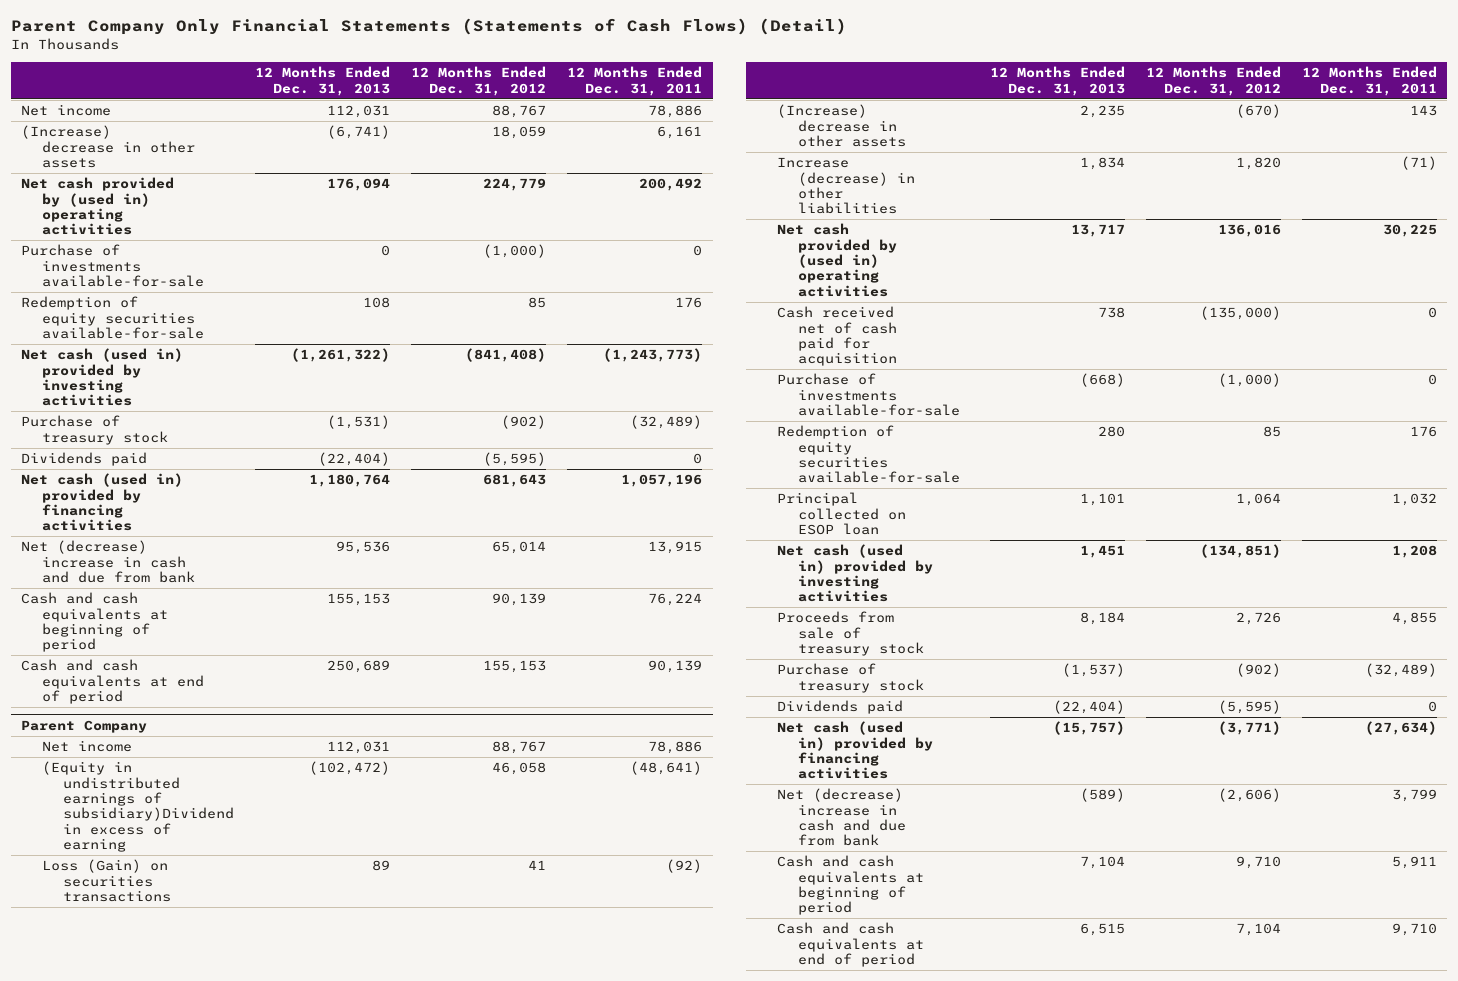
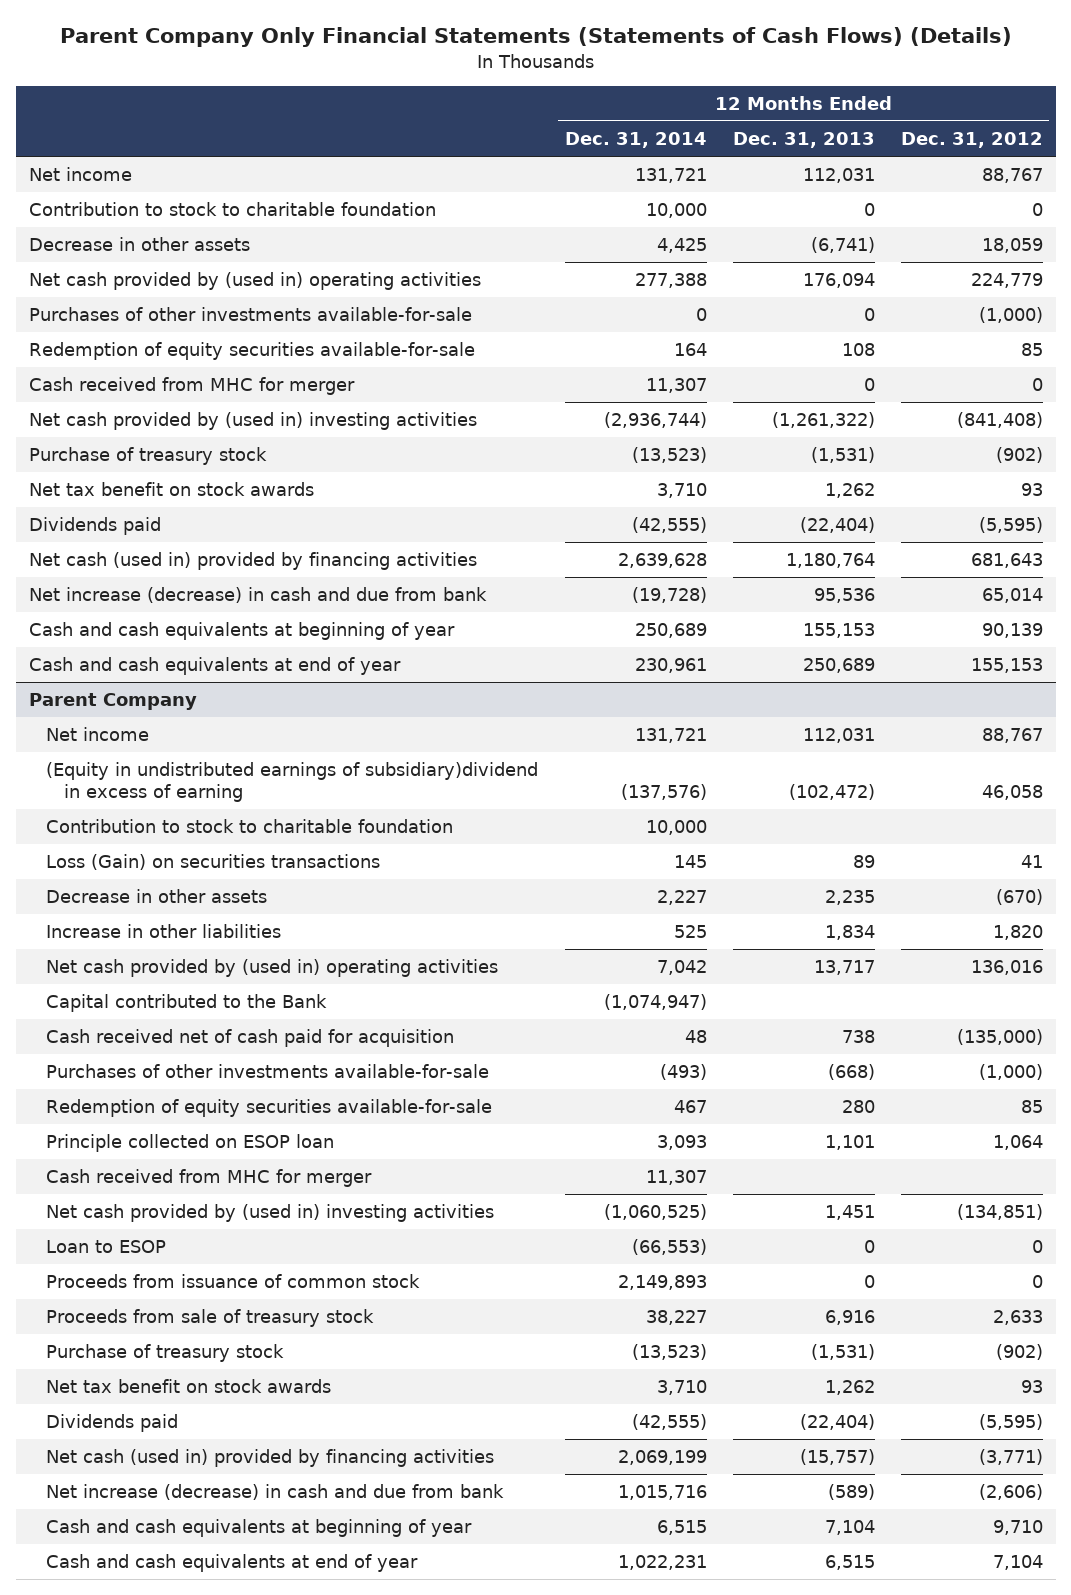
- Parent Company Only Financial Statements (Statements of Cash Flows) (Detail)
+ Parent Company Only Financial Statements (Statements of Cash Flows) (Details)
- | 12 Months Ended Dec. 31, 2013 | 12 Months Ended Dec. 31, 2012 | 12 Months Ended Dec. 31, 2011
+ | 12 Months Ended Dec. 31, 2014 | 12 Months Ended Dec. 31, 2013 | 12 Months Ended Dec. 31, 2012
- (Increase) decrease in other assets | (6,741) | 18,059 | 6,161
+ Contribution to stock to charitable foundation | 10,000 | 0 | 0
+ Decrease in other assets | 4,425 | (6,741) | 18,059
- Purchase of investments available-for-sale | 0 | (1,000) | 0
+ Purchases of other investments available-for-sale | 0 | 0 | (1,000)
- Net cash (used in) provided by investing activities | (1,261,322) | (841,408) | (1,243,773)
+ Cash received from MHC for merger | 11,307 | 0 | 0
+ Net cash provided by (used in) investing activities | (2,936,744) | (1,261,322) | (841,408)
+ Net tax benefit on stock awards | 3,710 | 1,262 | 93
- Net (decrease) increase in cash and due from bank | 95,536 | 65,014 | 13,915
- Cash and cash equivalents at beginning of period | 155,153 | 90,139 | 76,224
- Cash and cash equivalents at end of period | 250,689 | 155,153 | 90,139
+ Net increase (decrease) in cash and due from bank | (19,728) | 95,536 | 65,014
+ Cash and cash equivalents at beginning of year | 250,689 | 155,153 | 90,139
+ Cash and cash equivalents at end of year | 230,961 | 250,689 | 155,153
@ Parent Company
- (Equity in undistributed earnings of subsidiary)Dividend in excess of earning | (102,472) | 46,058 | (48,641)
+ (Equity in undistributed earnings of subsidiary)dividend in excess of earning | (137,576) | (102,472) | 46,058
+ Contribution to stock to charitable foundation | 10,000 | |
- (Increase) decrease in other assets | 2,235 | (670) | 143
- Increase (decrease) in other liabilities | 1,834 | 1,820 | (71)
+ Decrease in other assets | 2,227 | 2,235 | (670)
+ Increase in other liabilities | 525 | 1,834 | 1,820
+ Capital contributed to the Bank | (1,074,947) | |
- Purchase of investments available-for-sale | (668) | (1,000) | 0
+ Purchases of other investments available-for-sale | (493) | (668) | (1,000)
- Principal collected on ESOP loan | 1,101 | 1,064 | 1,032
- Net cash (used in) provided by investing activities | 1,451 | (134,851) | 1,208
- Proceeds from sale of treasury stock | 8,184 | 2,726 | 4,855
- Purchase of treasury stock | (1,537) | (902) | (32,489)
+ Principle collected on ESOP loan | 3,093 | 1,101 | 1,064
+ Cash received from MHC for merger | 11,307 | |
+ Net cash provided by (used in) investing activities | (1,060,525) | 1,451 | (134,851)
+ Loan to ESOP | (66,553) | 0 | 0
+ Proceeds from issuance of common stock | 2,149,893 | 0 | 0
+ Proceeds from sale of treasury stock | 38,227 | 6,916 | 2,633
+ Purchase of treasury stock | (13,523) | (1,531) | (902)
+ Net tax benefit on stock awards | 3,710 | 1,262 | 93
- Net (decrease) increase in cash and due from bank | (589) | (2,606) | 3,799
- Cash and cash equivalents at beginning of period | 7,104 | 9,710 | 5,911
- Cash and cash equivalents at end of period | 6,515 | 7,104 | 9,710
+ Net increase (decrease) in cash and due from bank | 1,015,716 | (589) | (2,606)
+ Cash and cash equivalents at beginning of year | 6,515 | 7,104 | 9,710
+ Cash and cash equivalents at end of year | 1,022,231 | 6,515 | 7,104

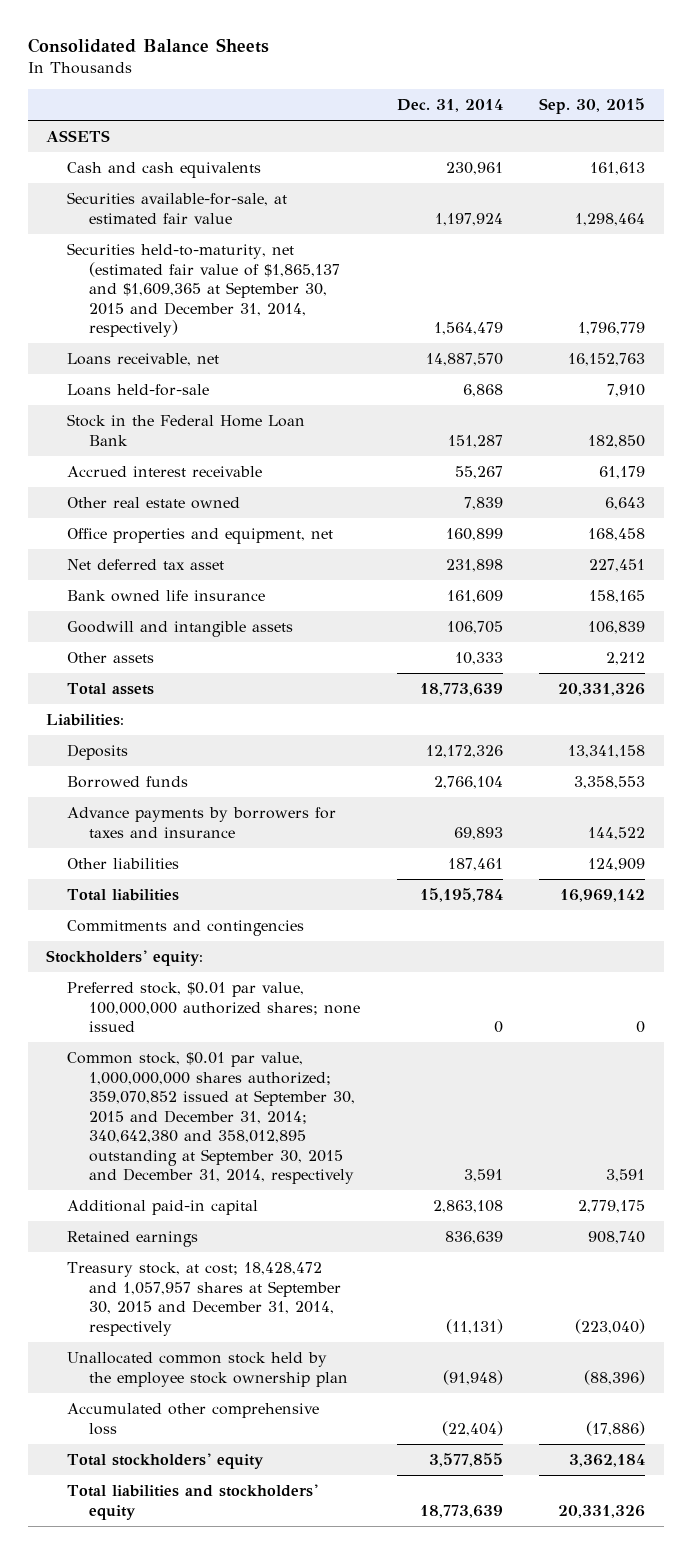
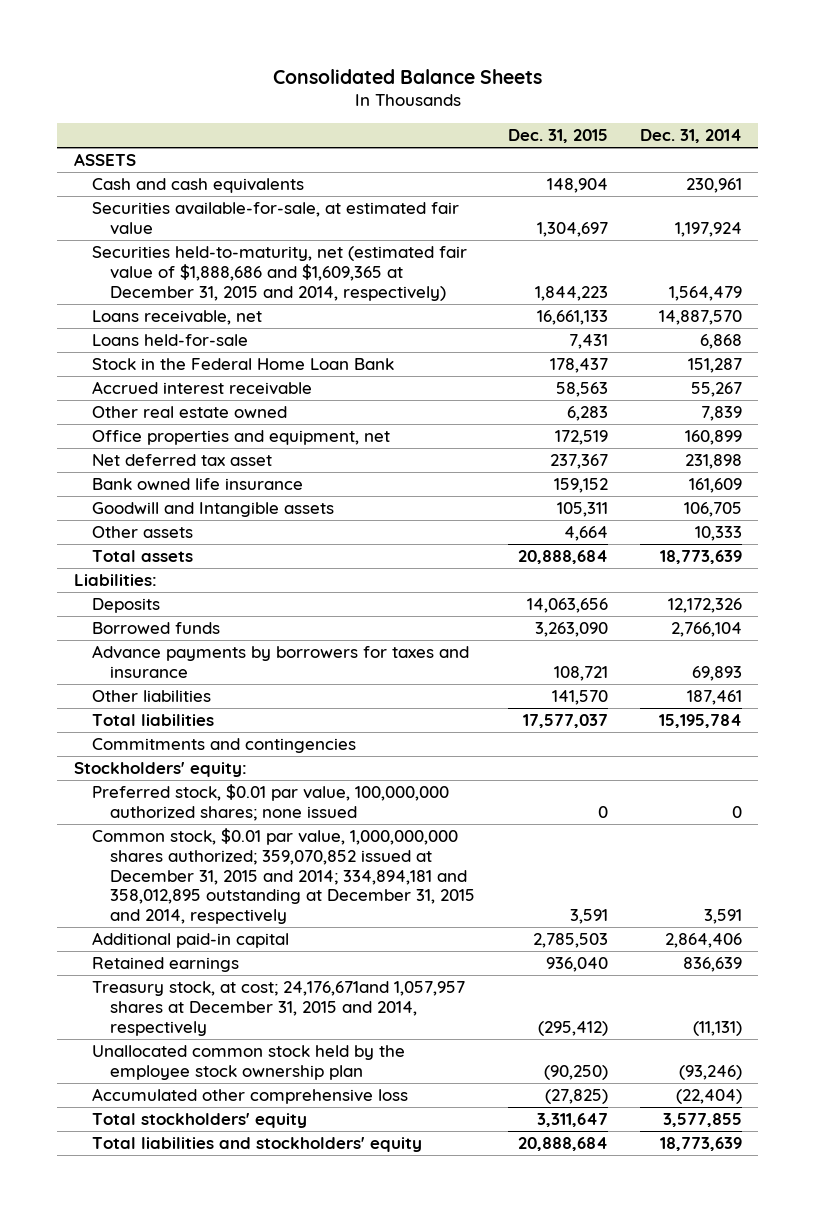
- | Dec. 31, 2014 | Sep. 30, 2015
+ | Dec. 31, 2015 | Dec. 31, 2014
- Securities held-to-maturity, net (estimated fair value of $1,865,137 and $1,609,365 at September 30, 2015 and December 31, 2014, respectively) | 1,564,479 | 1,796,779
+ Securities held-to-maturity, net (estimated fair value of $1,888,686 and $1,609,365 at December 31, 2015 and 2014, respectively) | 1,844,223 | 1,564,479
- Goodwill and intangible assets | 106,705 | 106,839
+ Goodwill and Intangible assets | 105,311 | 106,705
- Common stock, $0.01 par value, 1,000,000,000 shares authorized; 359,070,852 issued at September 30, 2015 and December 31, 2014; 340,642,380 and 358,012,895 outstanding at September 30, 2015 and December 31, 2014, respectively | 3,591 | 3,591
- Additional paid-in capital | 2,863,108 | 2,779,175
+ Common stock, $0.01 par value, 1,000,000,000 shares authorized; 359,070,852 issued at December 31, 2015 and 2014; 334,894,181 and 358,012,895 outstanding at December 31, 2015 and 2014, respectively | 3,591 | 3,591
+ Additional paid-in capital | 2,785,503 | 2,864,406
- Treasury stock, at cost; 18,428,472 and 1,057,957 shares at September 30, 2015 and December 31, 2014, respectively | (11,131) | (223,040)
- Unallocated common stock held by the employee stock ownership plan | (91,948) | (88,396)
+ Treasury stock, at cost; 24,176,671and 1,057,957 shares at December 31, 2015 and 2014, respectively | (295,412) | (11,131)
+ Unallocated common stock held by the employee stock ownership plan | (90,250) | (93,246)

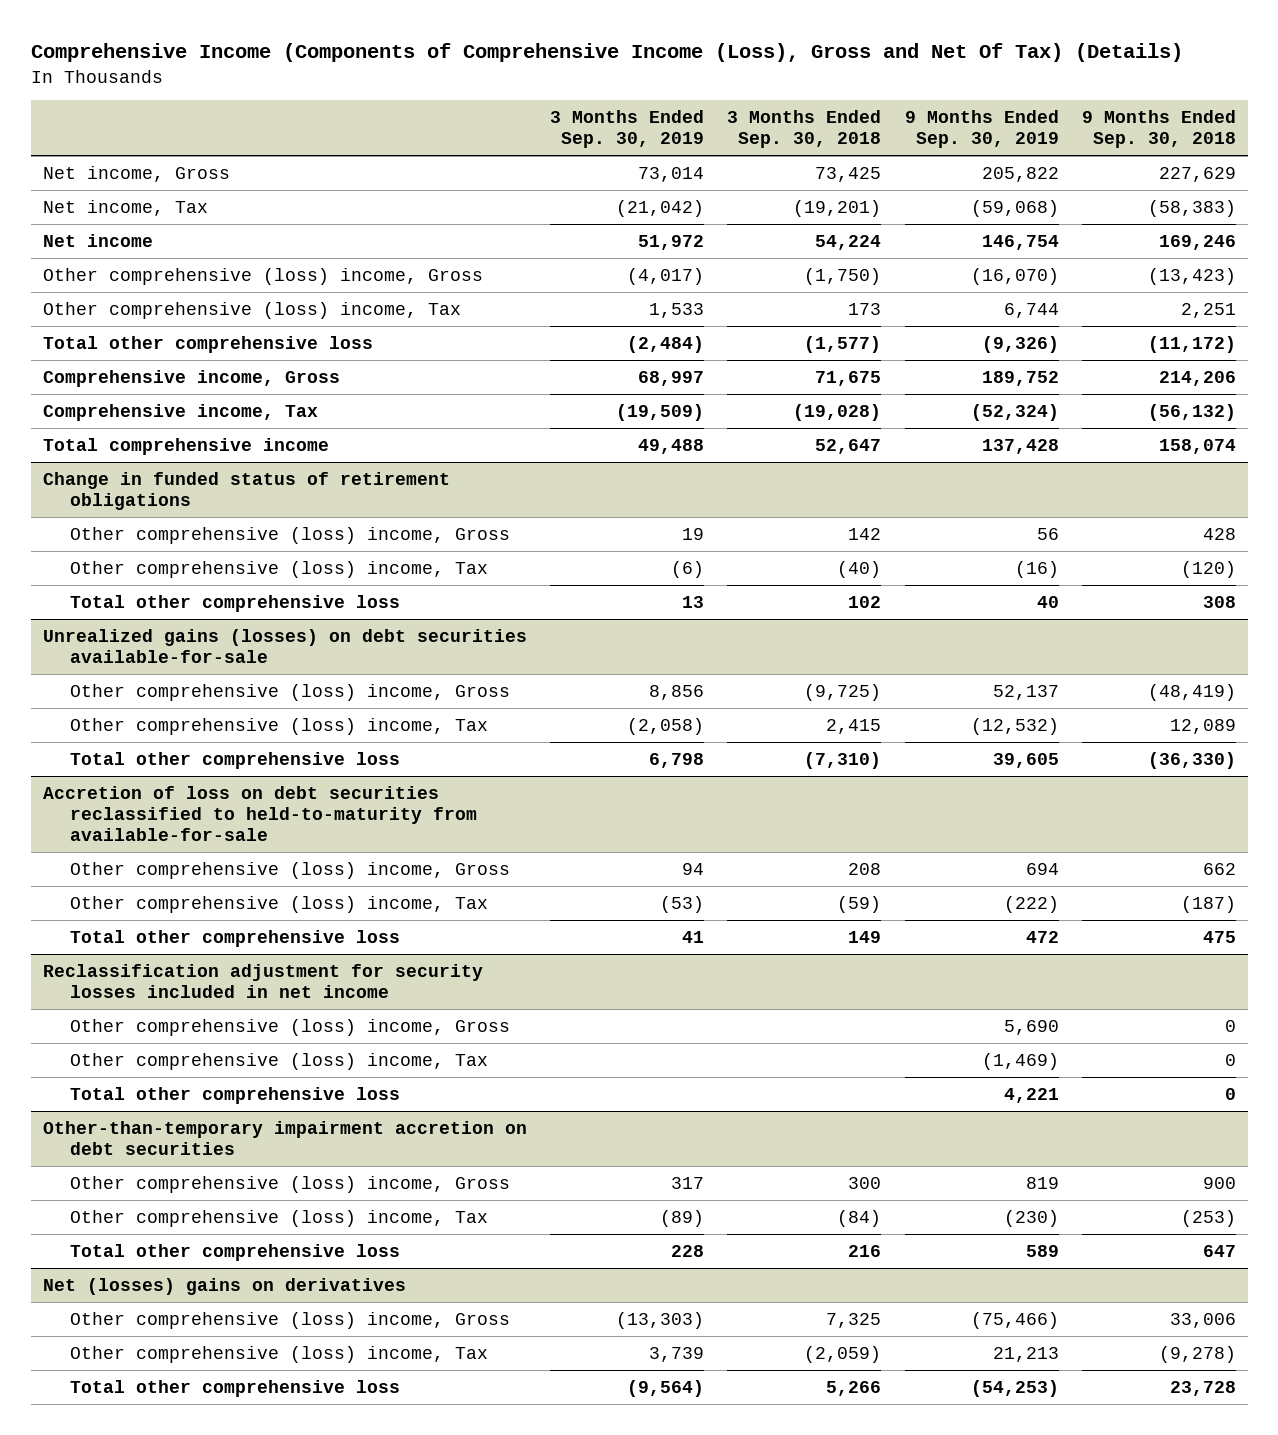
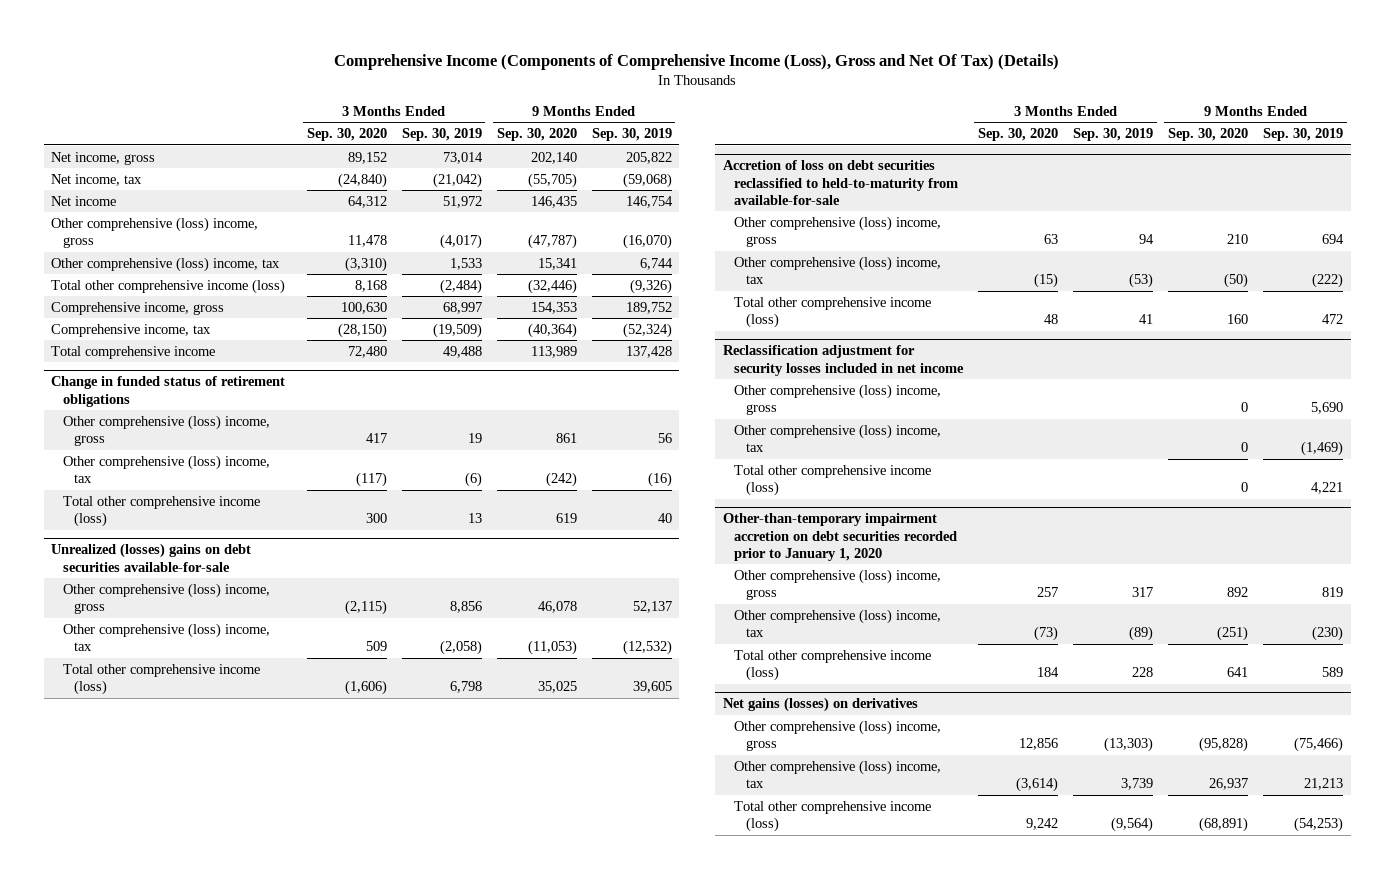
- | 3 Months Ended Sep. 30, 2019 | 3 Months Ended Sep. 30, 2018 | 9 Months Ended Sep. 30, 2019 | 9 Months Ended Sep. 30, 2018
+ | 3 Months Ended Sep. 30, 2020 | 3 Months Ended Sep. 30, 2019 | 9 Months Ended Sep. 30, 2020 | 9 Months Ended Sep. 30, 2019
- Net income, Gross | 73,014 | 73,425 | 205,822 | 227,629
- Net income, Tax | (21,042) | (19,201) | (59,068) | (58,383)
+ Net income, gross | 89,152 | 73,014 | 202,140 | 205,822
+ Net income, tax | (24,840) | (21,042) | (55,705) | (59,068)
- Other comprehensive (loss) income, Gross | (4,017) | (1,750) | (16,070) | (13,423)
- Other comprehensive (loss) income, Tax | 1,533 | 173 | 6,744 | 2,251
- Total other comprehensive loss | (2,484) | (1,577) | (9,326) | (11,172)
- Comprehensive income, Gross | 68,997 | 71,675 | 189,752 | 214,206
- Comprehensive income, Tax | (19,509) | (19,028) | (52,324) | (56,132)
+ Other comprehensive (loss) income, gross | 11,478 | (4,017) | (47,787) | (16,070)
+ Other comprehensive (loss) income, tax | (3,310) | 1,533 | 15,341 | 6,744
+ Total other comprehensive income (loss) | 8,168 | (2,484) | (32,446) | (9,326)
+ Comprehensive income, gross | 100,630 | 68,997 | 154,353 | 189,752
+ Comprehensive income, tax | (28,150) | (19,509) | (40,364) | (52,324)
@ Change in funded status of retirement obligations
- Other comprehensive (loss) income, Gross | 19 | 142 | 56 | 428
- Other comprehensive (loss) income, Tax | (6) | (40) | (16) | (120)
- Total other comprehensive loss | 13 | 102 | 40 | 308
- Unrealized gains (losses) on debt securities available-for-sale
- Other comprehensive (loss) income, Gross | 8,856 | (9,725) | 52,137 | (48,419)
- Other comprehensive (loss) income, Tax | (2,058) | 2,415 | (12,532) | 12,089
- Total other comprehensive loss | 6,798 | (7,310) | 39,605 | (36,330)
@ Change in funded status of retirement obligations
+ Other comprehensive (loss) income, gross | 417 | 19 | 861 | 56
+ Other comprehensive (loss) income, tax | (117) | (6) | (242) | (16)
+ Total other comprehensive income (loss) | 300 | 13 | 619 | 40
+ Unrealized (losses) gains on debt securities available-for-sale
+ Other comprehensive (loss) income, gross | (2,115) | 8,856 | 46,078 | 52,137
+ Other comprehensive (loss) income, tax | 509 | (2,058) | (11,053) | (12,532)
+ Total other comprehensive income (loss) | (1,606) | 6,798 | 35,025 | 39,605
@ Accretion of loss on debt securities reclassified to held-to-maturity from available-for-sale
- Other comprehensive (loss) income, Gross | 94 | 208 | 694 | 662
- Other comprehensive (loss) income, Tax | (53) | (59) | (222) | (187)
- Total other comprehensive loss | 41 | 149 | 472 | 475
+ Other comprehensive (loss) income, gross | 63 | 94 | 210 | 694
+ Other comprehensive (loss) income, tax | (15) | (53) | (50) | (222)
+ Total other comprehensive income (loss) | 48 | 41 | 160 | 472
@ Reclassification adjustment for security losses included in net income
- Other comprehensive (loss) income, Gross | | | 5,690 | 0
- Other comprehensive (loss) income, Tax | | | (1,469) | 0
- Total other comprehensive loss | | | 4,221 | 0
- Other-than-temporary impairment accretion on debt securities
- Other comprehensive (loss) income, Gross | 317 | 300 | 819 | 900
- Other comprehensive (loss) income, Tax | (89) | (84) | (230) | (253)
- Total other comprehensive loss | 228 | 216 | 589 | 647
- Net (losses) gains on derivatives
- Other comprehensive (loss) income, Gross | (13,303) | 7,325 | (75,466) | 33,006
- Other comprehensive (loss) income, Tax | 3,739 | (2,059) | 21,213 | (9,278)
- Total other comprehensive loss | (9,564) | 5,266 | (54,253) | 23,728
@ Reclassification adjustment for security losses included in net income
+ Other comprehensive (loss) income, gross | | | 0 | 5,690
+ Other comprehensive (loss) income, tax | | | 0 | (1,469)
+ Total other comprehensive income (loss) | | | 0 | 4,221
+ Other-than-temporary impairment accretion on debt securities recorded prior to January 1, 2020
+ Other comprehensive (loss) income, gross | 257 | 317 | 892 | 819
+ Other comprehensive (loss) income, tax | (73) | (89) | (251) | (230)
+ Total other comprehensive income (loss) | 184 | 228 | 641 | 589
+ Net gains (losses) on derivatives
+ Other comprehensive (loss) income, gross | 12,856 | (13,303) | (95,828) | (75,466)
+ Other comprehensive (loss) income, tax | (3,614) | 3,739 | 26,937 | 21,213
+ Total other comprehensive income (loss) | 9,242 | (9,564) | (68,891) | (54,253)

